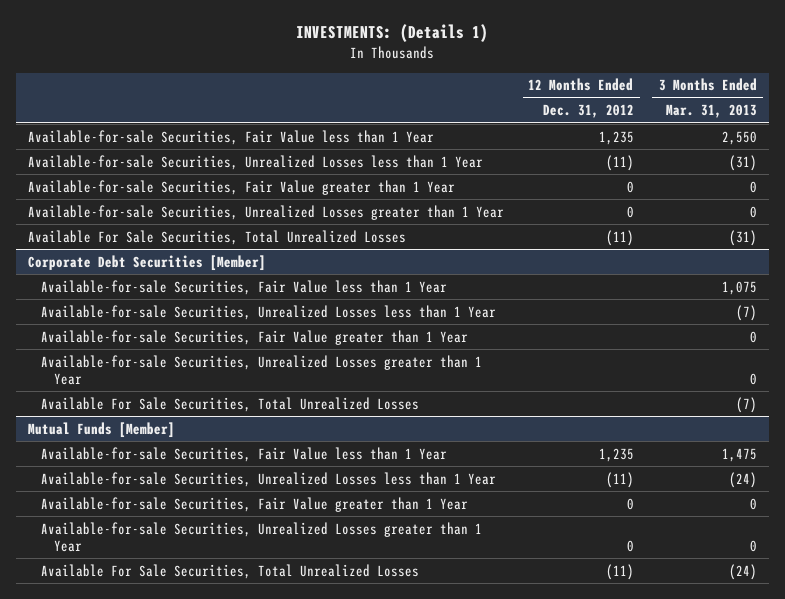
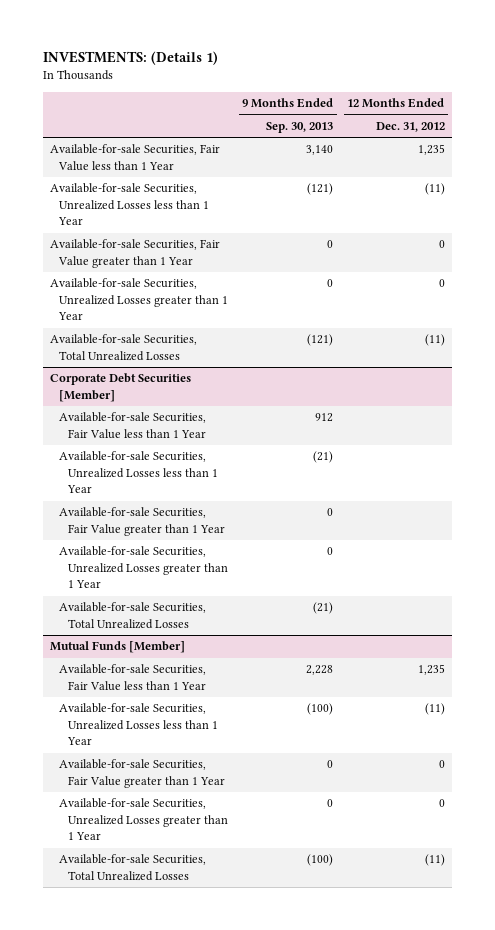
- | 12 Months Ended Dec. 31, 2012 | 3 Months Ended Mar. 31, 2013
+ | 9 Months Ended Sep. 30, 2013 | 12 Months Ended Dec. 31, 2012
- Available For Sale Securities, Total Unrealized Losses | (11) | (31)
+ Available-for-sale Securities, Total Unrealized Losses | (121) | (11)
@ Corporate Debt Securities [Member]
- Available For Sale Securities, Total Unrealized Losses | | (7)
+ Available-for-sale Securities, Total Unrealized Losses | (21) |
@ Mutual Funds [Member]
- Available For Sale Securities, Total Unrealized Losses | (11) | (24)
+ Available-for-sale Securities, Total Unrealized Losses | (100) | (11)

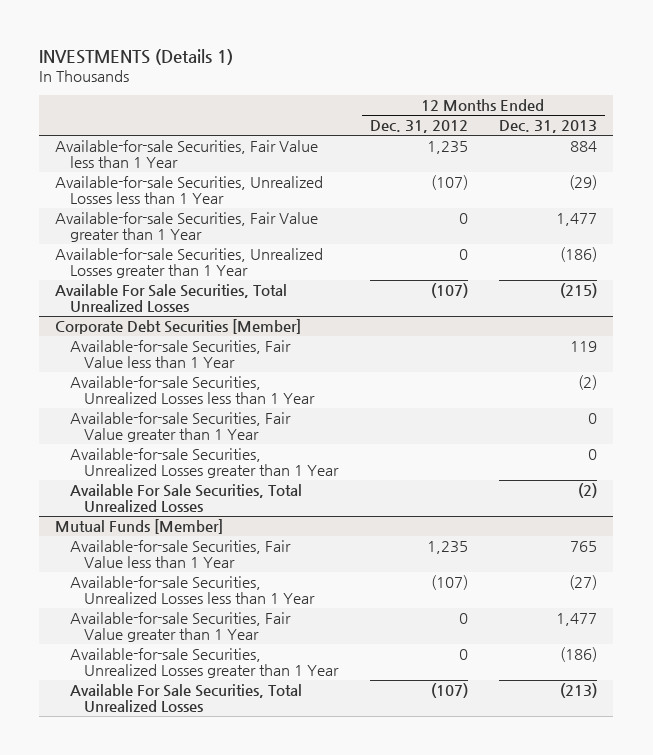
- INVESTMENTS: (Details 1)
+ INVESTMENTS (Details 1)
- | 9 Months Ended Sep. 30, 2013 | 12 Months Ended Dec. 31, 2012
+ | 12 Months Ended Dec. 31, 2012 | 12 Months Ended Dec. 31, 2013
- Available-for-sale Securities, Unrealized Losses less than 1 Year | (121) | (11)
+ Available-for-sale Securities, Unrealized Losses less than 1 Year | (107) | (29)
- Available-for-sale Securities, Total Unrealized Losses | (121) | (11)
+ Available For Sale Securities, Total Unrealized Losses | (107) | (215)
@ Corporate Debt Securities [Member]
- Available-for-sale Securities, Total Unrealized Losses | (21) |
+ Available For Sale Securities, Total Unrealized Losses | | (2)
@ Mutual Funds [Member]
- Available-for-sale Securities, Unrealized Losses less than 1 Year | (100) | (11)
+ Available-for-sale Securities, Unrealized Losses less than 1 Year | (107) | (27)
- Available-for-sale Securities, Total Unrealized Losses | (100) | (11)
+ Available For Sale Securities, Total Unrealized Losses | (107) | (213)

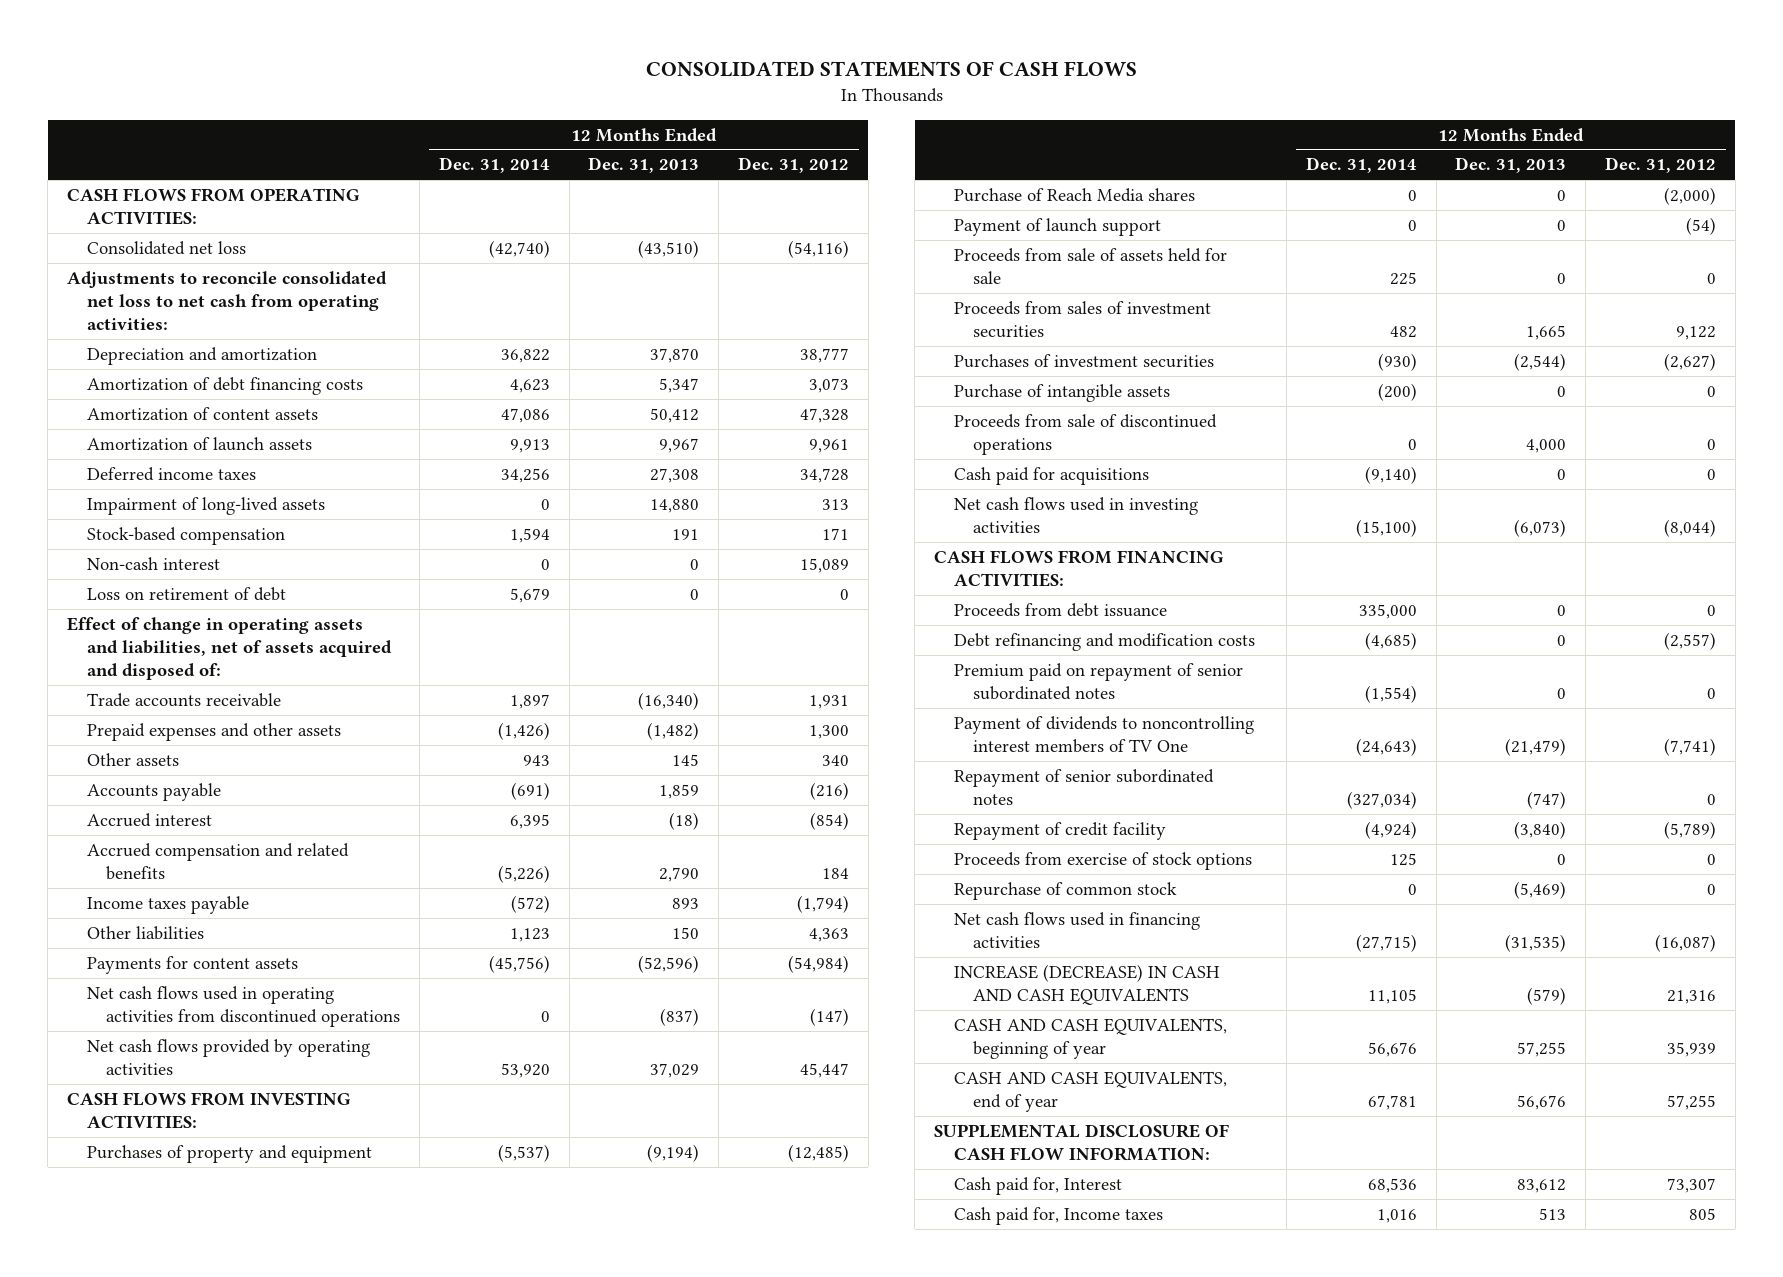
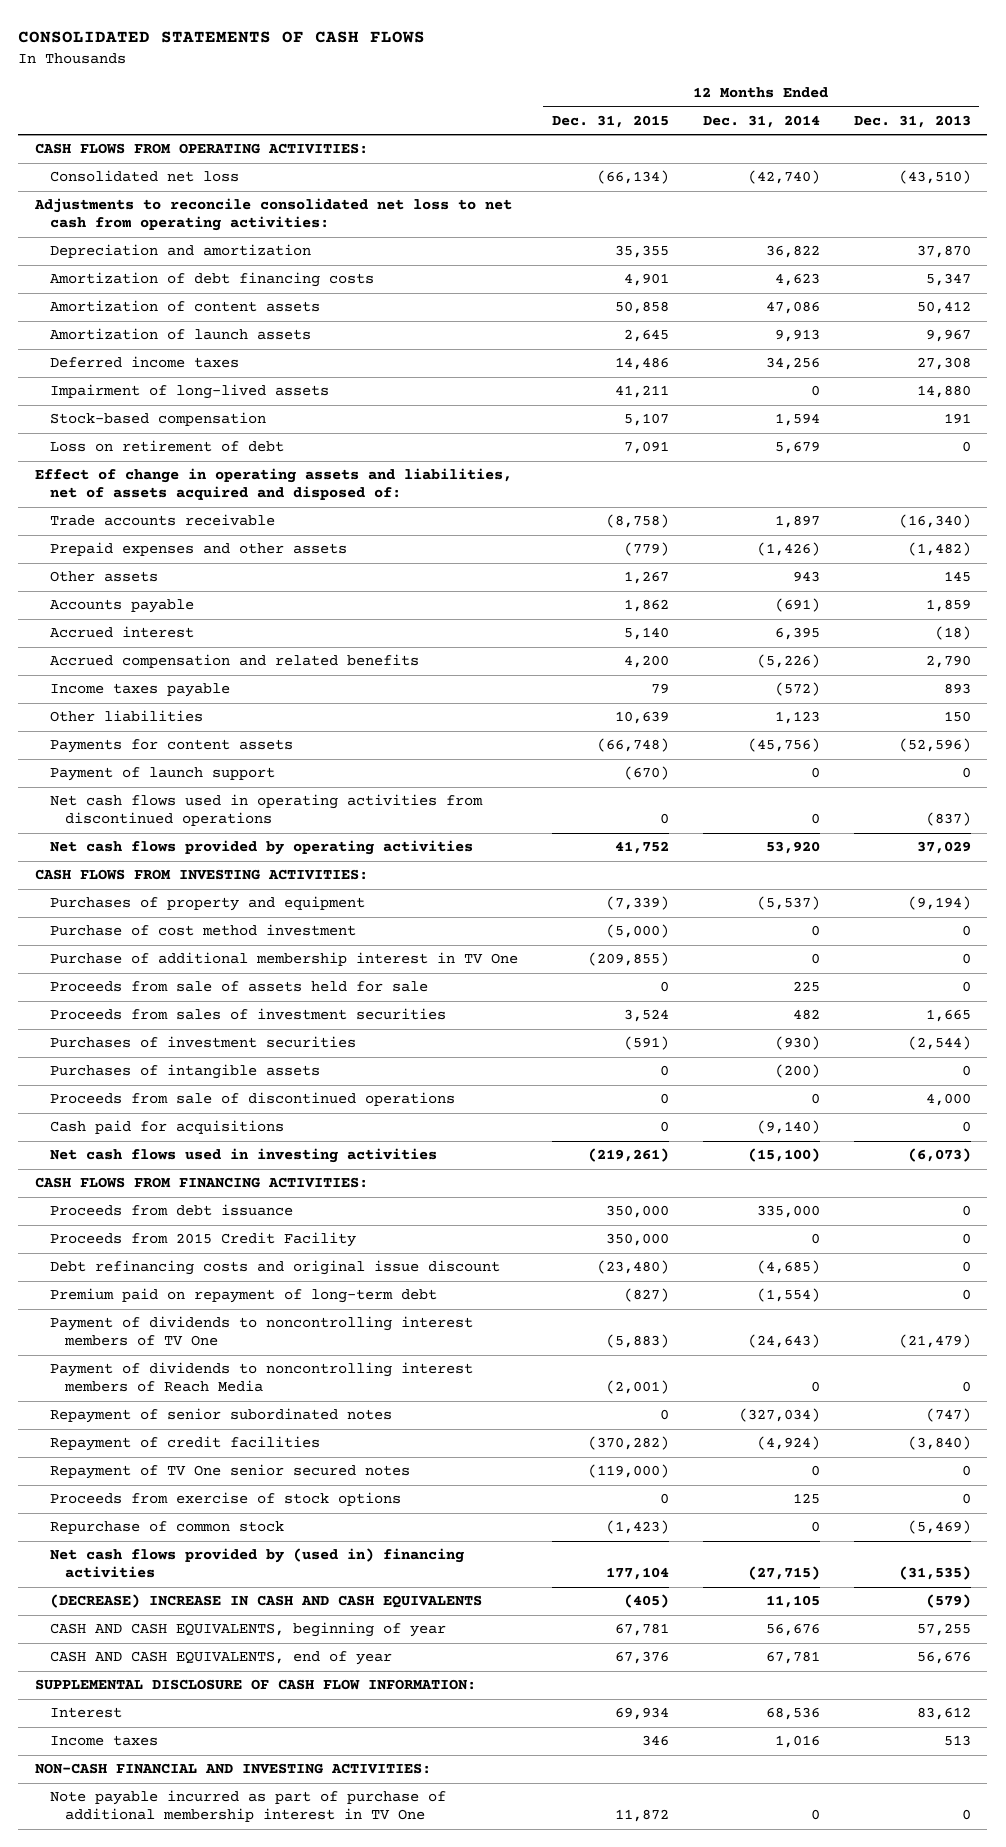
- | 12 Months Ended Dec. 31, 2014 | 12 Months Ended Dec. 31, 2013 | 12 Months Ended Dec. 31, 2012
+ | 12 Months Ended Dec. 31, 2015 | 12 Months Ended Dec. 31, 2014 | 12 Months Ended Dec. 31, 2013
- Non-cash interest | 0 | 0 | 15,089
moved up: Payment of launch support | (670) | 0 | 0
- Purchase of Reach Media shares | 0 | 0 | (2,000)
+ Purchase of cost method investment | (5,000) | 0 | 0
+ Purchase of additional membership interest in TV One | (209,855) | 0 | 0
- Purchase of intangible assets | (200) | 0 | 0
+ Purchases of intangible assets | 0 | (200) | 0
- Debt refinancing and modification costs | (4,685) | 0 | (2,557)
- Premium paid on repayment of senior subordinated notes | (1,554) | 0 | 0
+ Proceeds from 2015 Credit Facility | 350,000 | 0 | 0
+ Debt refinancing costs and original issue discount | (23,480) | (4,685) | 0
+ Premium paid on repayment of long-term debt | (827) | (1,554) | 0
+ Payment of dividends to noncontrolling interest members of Reach Media | (2,001) | 0 | 0
- Repayment of credit facility | (4,924) | (3,840) | (5,789)
+ Repayment of credit facilities | (370,282) | (4,924) | (3,840)
+ Repayment of TV One senior secured notes | (119,000) | 0 | 0
- Net cash flows used in financing activities | (27,715) | (31,535) | (16,087)
- INCREASE (DECREASE) IN CASH AND CASH EQUIVALENTS | 11,105 | (579) | 21,316
+ Net cash flows provided by (used in) financing activities | 177,104 | (27,715) | (31,535)
+ (DECREASE) INCREASE IN CASH AND CASH EQUIVALENTS | (405) | 11,105 | (579)
- Cash paid for, Interest | 68,536 | 83,612 | 73,307
- Cash paid for, Income taxes | 1,016 | 513 | 805
+ Interest | 69,934 | 68,536 | 83,612
+ Income taxes | 346 | 1,016 | 513
+ NON-CASH FINANCIAL AND INVESTING ACTIVITIES:
+ Note payable incurred as part of purchase of additional membership interest in TV One | 11,872 | 0 | 0

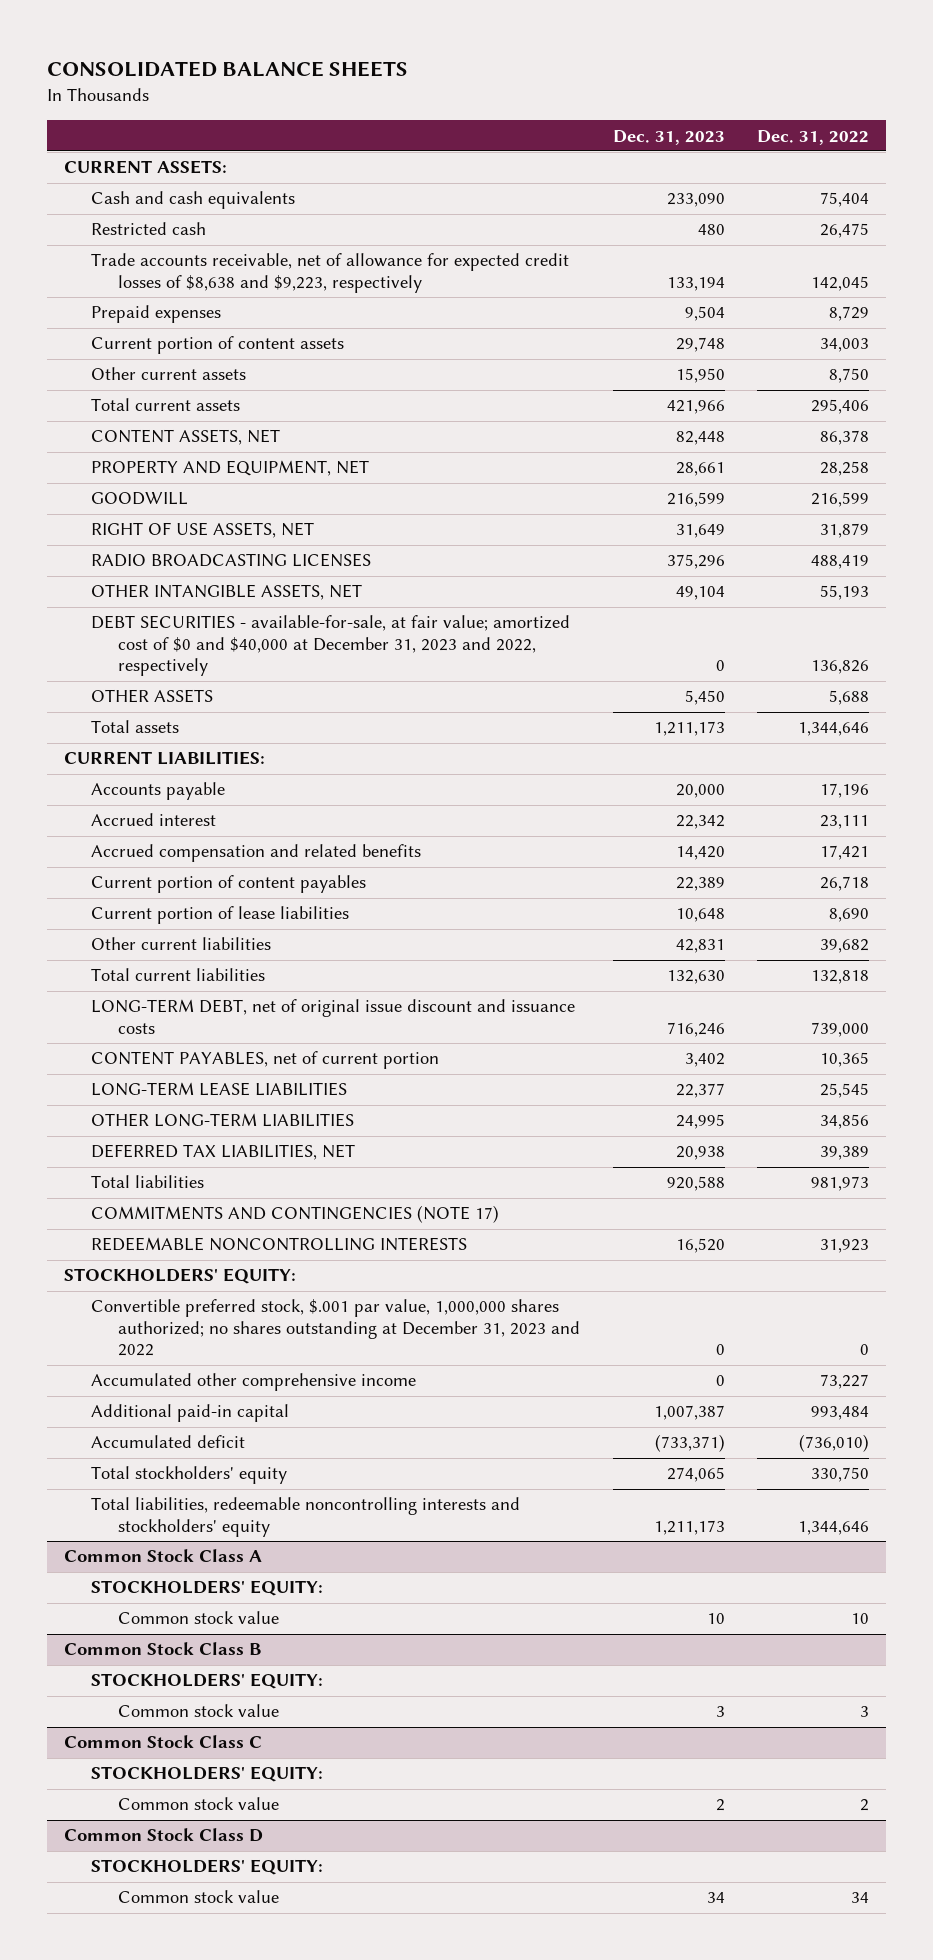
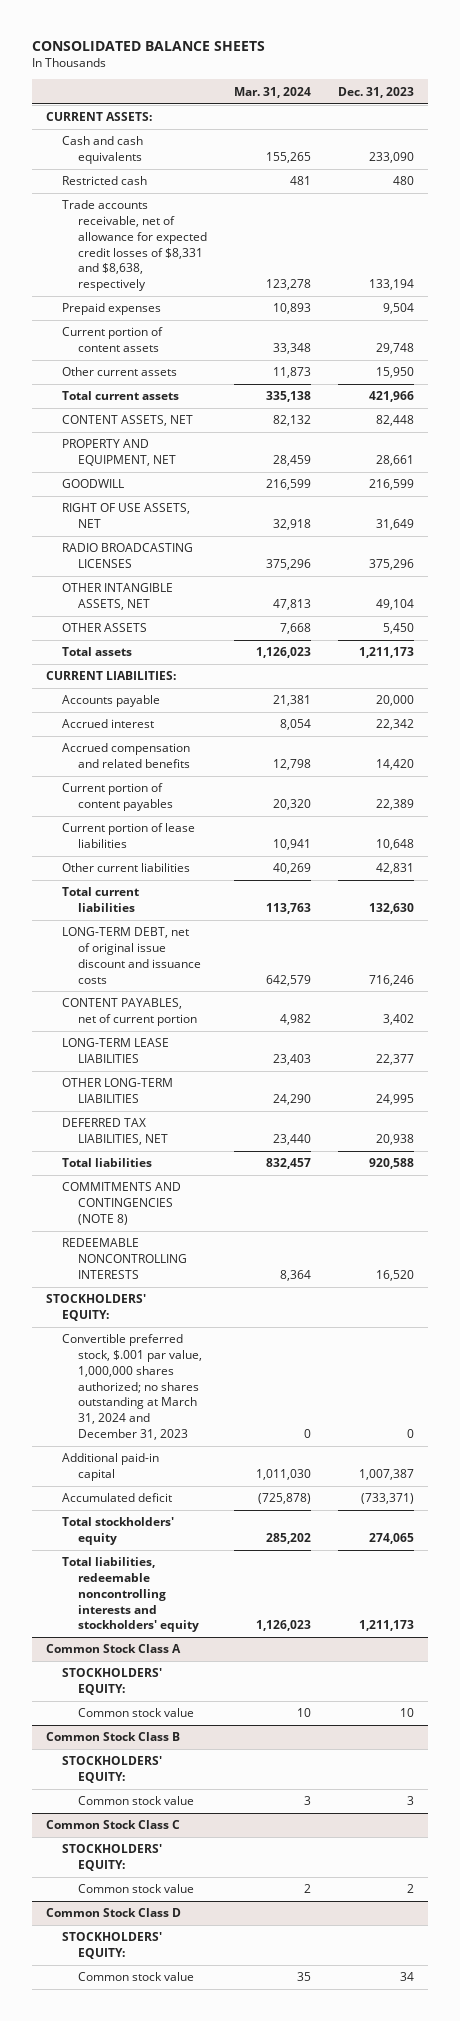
- | Dec. 31, 2023 | Dec. 31, 2022
+ | Mar. 31, 2024 | Dec. 31, 2023
- Trade accounts receivable, net of allowance for expected credit losses of $8,638 and $9,223, respectively | 133,194 | 142,045
+ Trade accounts receivable, net of allowance for expected credit losses of $8,331 and $8,638, respectively | 123,278 | 133,194
- DEBT SECURITIES - available-for-sale, at fair value; amortized cost of $0 and $40,000 at December 31, 2023 and 2022, respectively | 0 | 136,826
- COMMITMENTS AND CONTINGENCIES (NOTE 17)
+ COMMITMENTS AND CONTINGENCIES (NOTE 8)
- Convertible preferred stock, $.001 par value, 1,000,000 shares authorized; no shares outstanding at December 31, 2023 and 2022 | 0 | 0
- Accumulated other comprehensive income | 0 | 73,227
+ Convertible preferred stock, $.001 par value, 1,000,000 shares authorized; no shares outstanding at March 31, 2024 and December 31, 2023 | 0 | 0

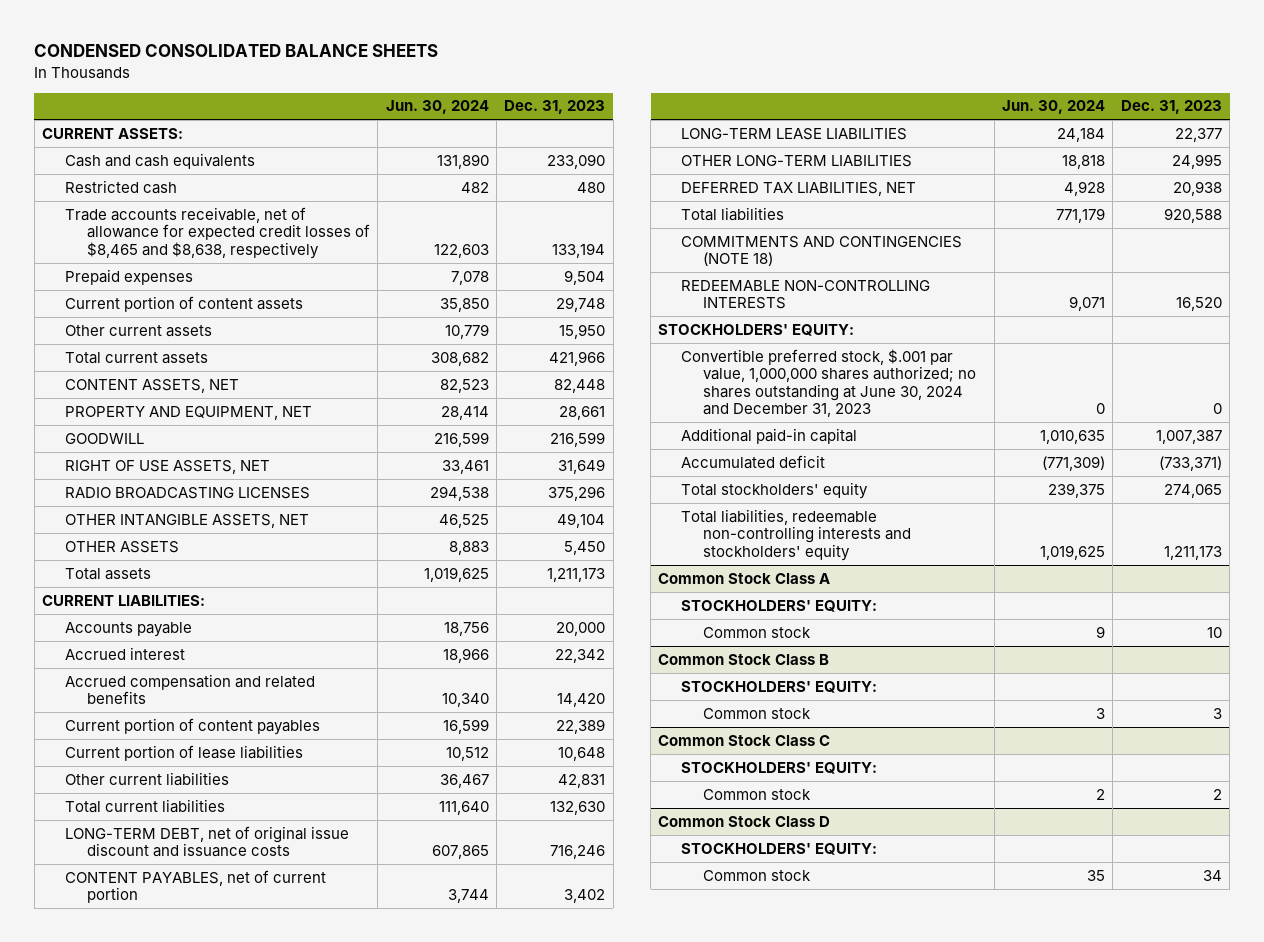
- CONSOLIDATED BALANCE SHEETS
+ CONDENSED CONSOLIDATED BALANCE SHEETS
- | Mar. 31, 2024 | Dec. 31, 2023
+ | Jun. 30, 2024 | Dec. 31, 2023
- Trade accounts receivable, net of allowance for expected credit losses of $8,331 and $8,638, respectively | 123,278 | 133,194
+ Trade accounts receivable, net of allowance for expected credit losses of $8,465 and $8,638, respectively | 122,603 | 133,194
- COMMITMENTS AND CONTINGENCIES (NOTE 8)
- REDEEMABLE NONCONTROLLING INTERESTS | 8,364 | 16,520
+ COMMITMENTS AND CONTINGENCIES (NOTE 18)
+ REDEEMABLE NON-CONTROLLING INTERESTS | 9,071 | 16,520
- Convertible preferred stock, $.001 par value, 1,000,000 shares authorized; no shares outstanding at March 31, 2024 and December 31, 2023 | 0 | 0
+ Convertible preferred stock, $.001 par value, 1,000,000 shares authorized; no shares outstanding at June 30, 2024 and December 31, 2023 | 0 | 0
- Total liabilities, redeemable noncontrolling interests and stockholders' equity | 1,126,023 | 1,211,173
+ Total liabilities, redeemable non-controlling interests and stockholders' equity | 1,019,625 | 1,211,173
@ Common Stock Class A
- Common stock value | 10 | 10
+ Common stock | 9 | 10
@ Common Stock Class B
- Common stock value | 3 | 3
+ Common stock | 3 | 3
@ Common Stock Class C
- Common stock value | 2 | 2
+ Common stock | 2 | 2
@ Common Stock Class D
- Common stock value | 35 | 34
+ Common stock | 35 | 34

